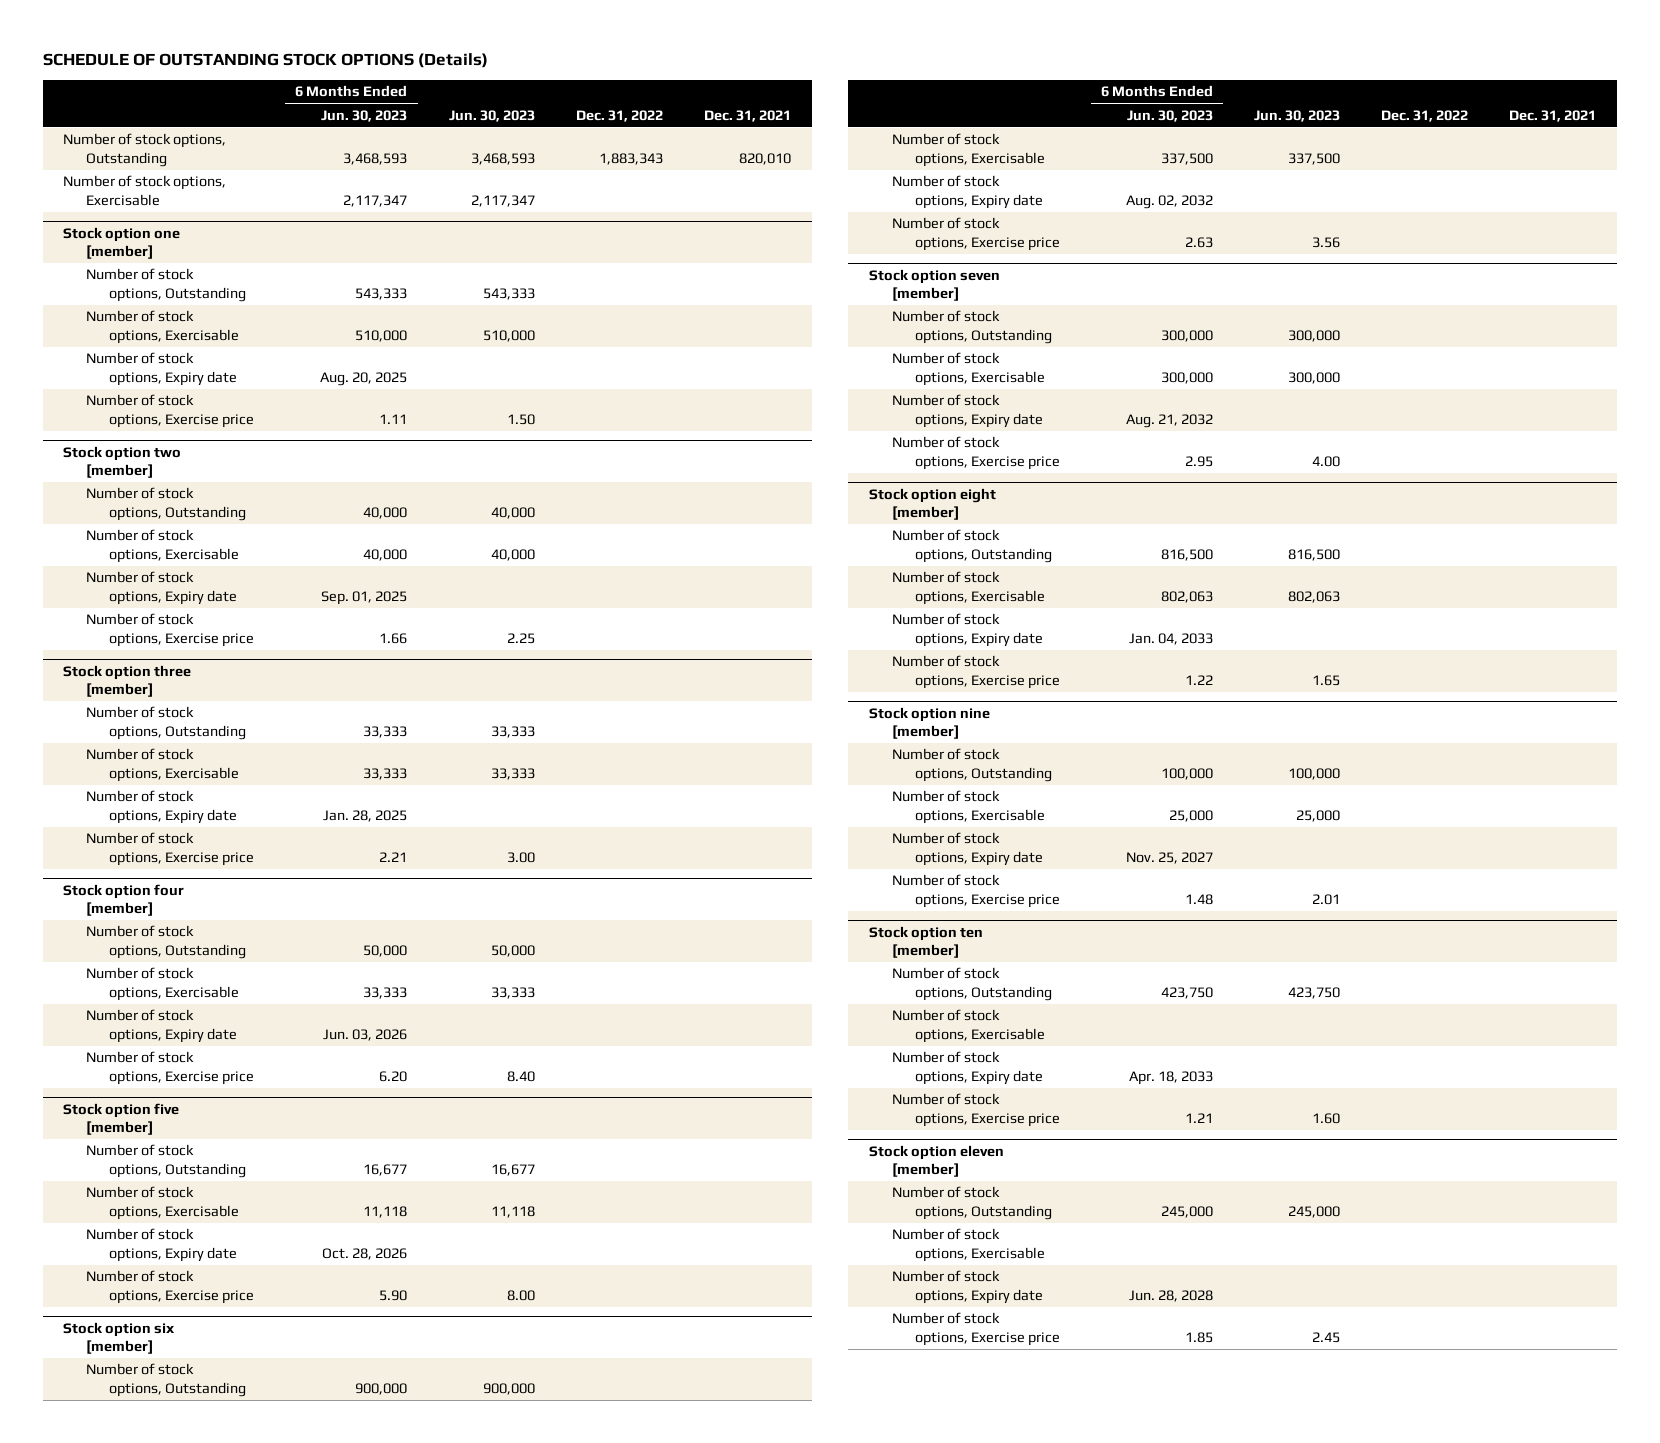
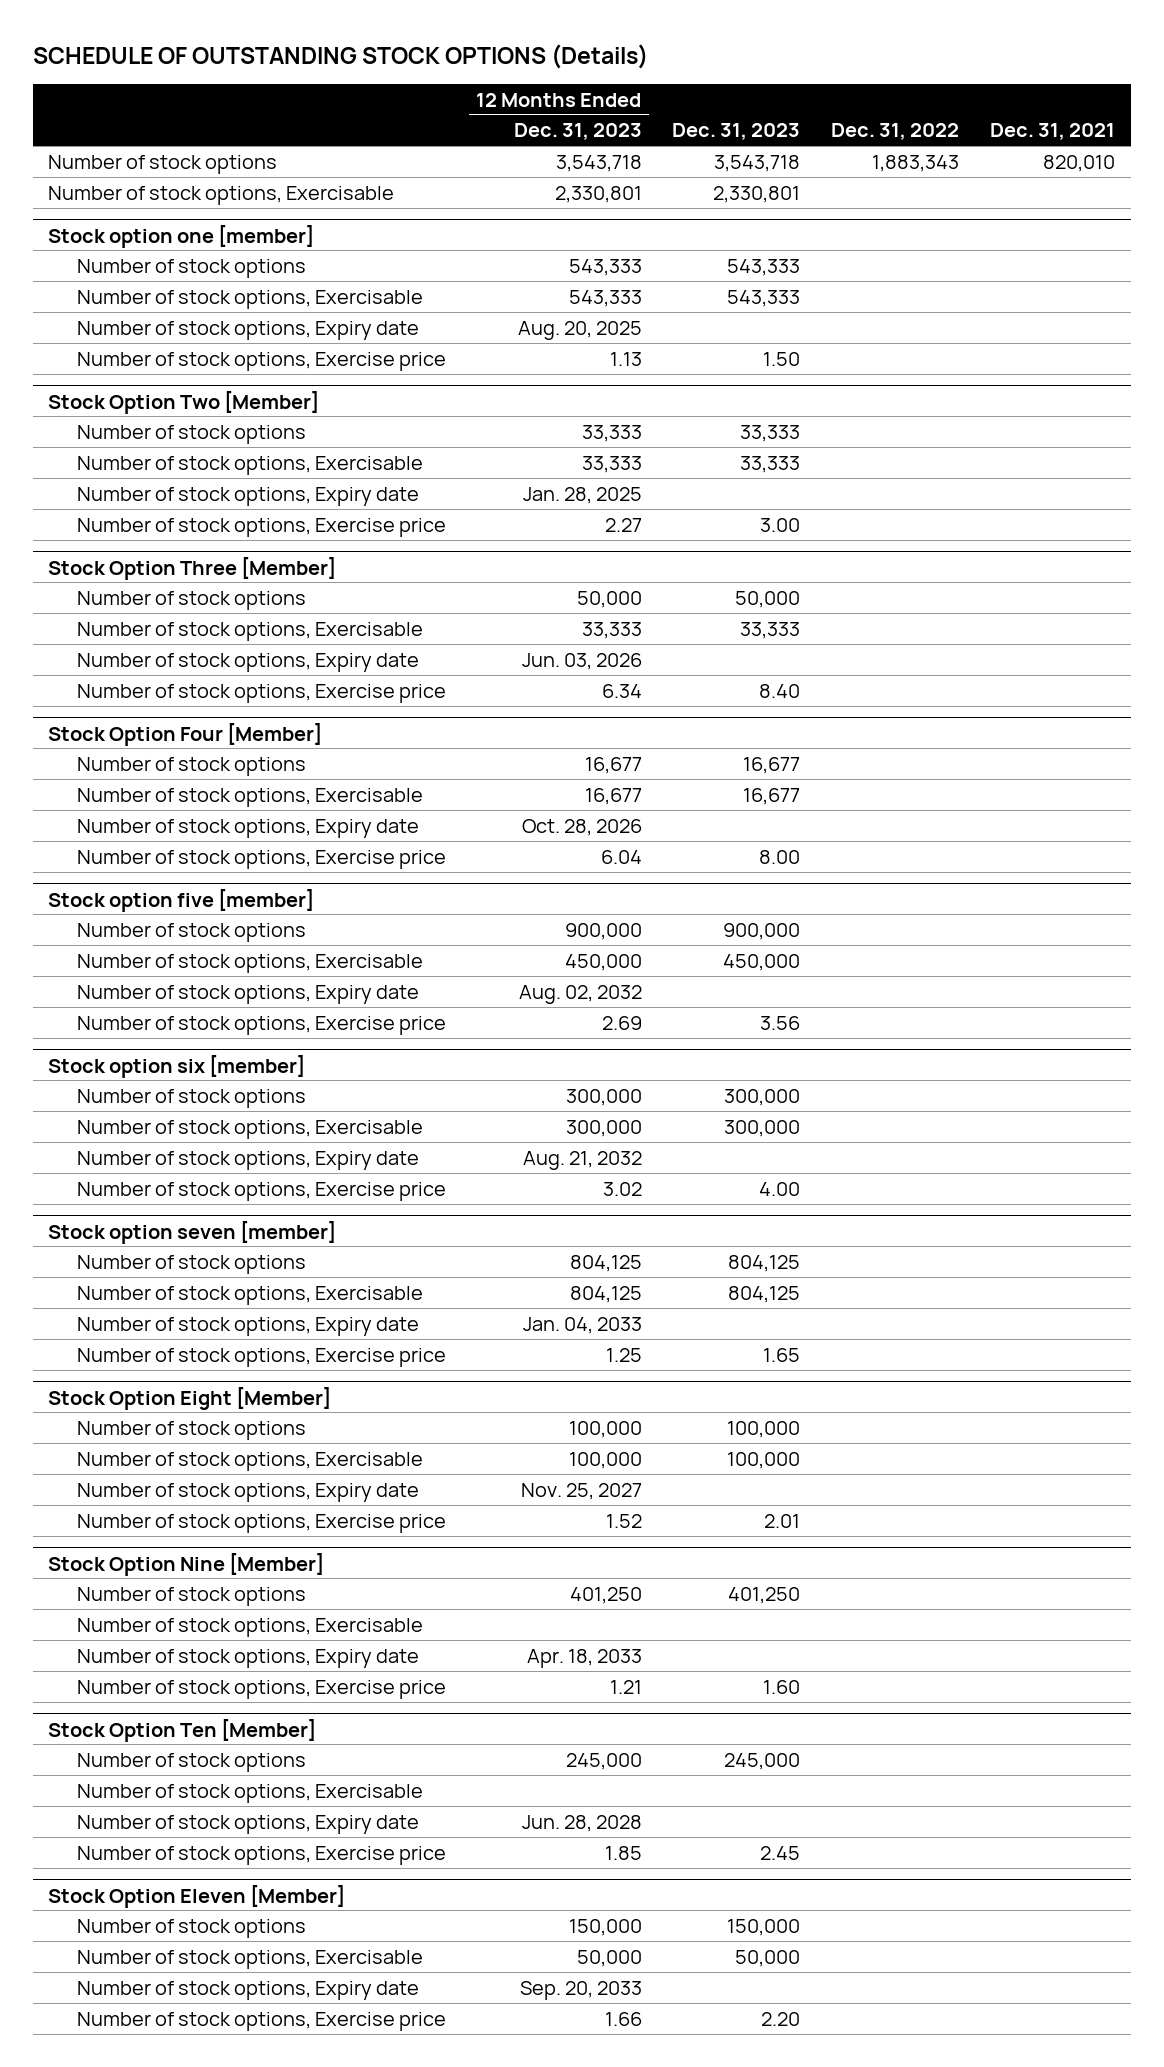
- | 6 Months Ended Jun. 30, 2023 | Jun. 30, 2023 | Dec. 31, 2022 | Dec. 31, 2021
+ | 12 Months Ended Dec. 31, 2023 | Dec. 31, 2023 | Dec. 31, 2022 | Dec. 31, 2021
- Number of stock options, Outstanding | 3,468,593 | 3,468,593 | 1,883,343 | 820,010
+ Number of stock options | 3,543,718 | 3,543,718 | 1,883,343 | 820,010
@ Stock option one [member]
- Number of stock options, Outstanding | 543,333 | 543,333 | |
+ Number of stock options | 543,333 | 543,333 | |
- Stock option two [member]
- Number of stock options, Outstanding | 40,000 | 40,000 | |
+ Stock Option Two [Member]
+ Number of stock options | 33,333 | 33,333 | |
- Stock option three [member]
- Number of stock options, Outstanding | 33,333 | 33,333 | |
+ Stock Option Three [Member]
+ Number of stock options | 50,000 | 50,000 | |
- Stock option four [member]
- Number of stock options, Outstanding | 50,000 | 50,000 | |
+ Stock Option Four [Member]
+ Number of stock options | 16,677 | 16,677 | |
@ Stock option five [member]
- Number of stock options, Outstanding | 16,677 | 16,677 | |
+ Number of stock options | 900,000 | 900,000 | |
@ Stock option six [member]
- Number of stock options, Outstanding | 900,000 | 900,000 | |
+ Number of stock options | 300,000 | 300,000 | |
@ Stock option seven [member]
- Number of stock options, Outstanding | 300,000 | 300,000 | |
+ Number of stock options | 804,125 | 804,125 | |
- Stock option eight [member]
- Number of stock options, Outstanding | 816,500 | 816,500 | |
+ Stock Option Eight [Member]
+ Number of stock options | 100,000 | 100,000 | |
- Stock option nine [member]
- Number of stock options, Outstanding | 100,000 | 100,000 | |
+ Stock Option Nine [Member]
+ Number of stock options | 401,250 | 401,250 | |
- Stock option ten [member]
- Number of stock options, Outstanding | 423,750 | 423,750 | |
+ Stock Option Ten [Member]
+ Number of stock options | 245,000 | 245,000 | |
- Stock option eleven [member]
- Number of stock options, Outstanding | 245,000 | 245,000 | |
+ Stock Option Eleven [Member]
+ Number of stock options | 150,000 | 150,000 | |

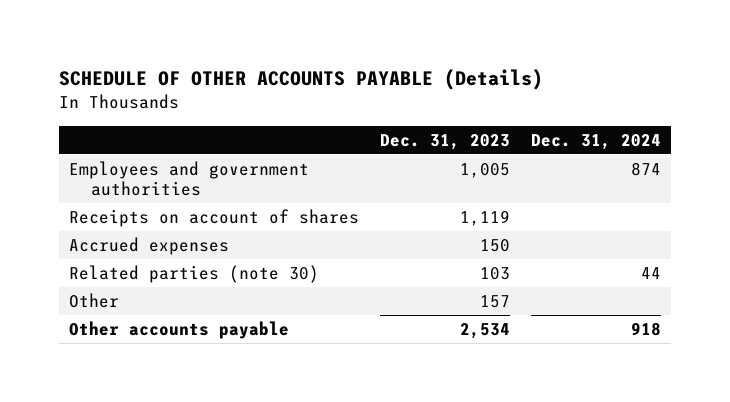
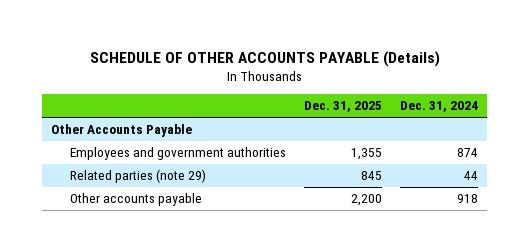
- | Dec. 31, 2023 | Dec. 31, 2024
+ | Dec. 31, 2025 | Dec. 31, 2024
+ Other Accounts Payable
- Receipts on account of shares | 1,119 |
- Accrued expenses | 150 |
- Related parties (note 30) | 103 | 44
- Other | 157 |
+ Related parties (note 29) | 845 | 44

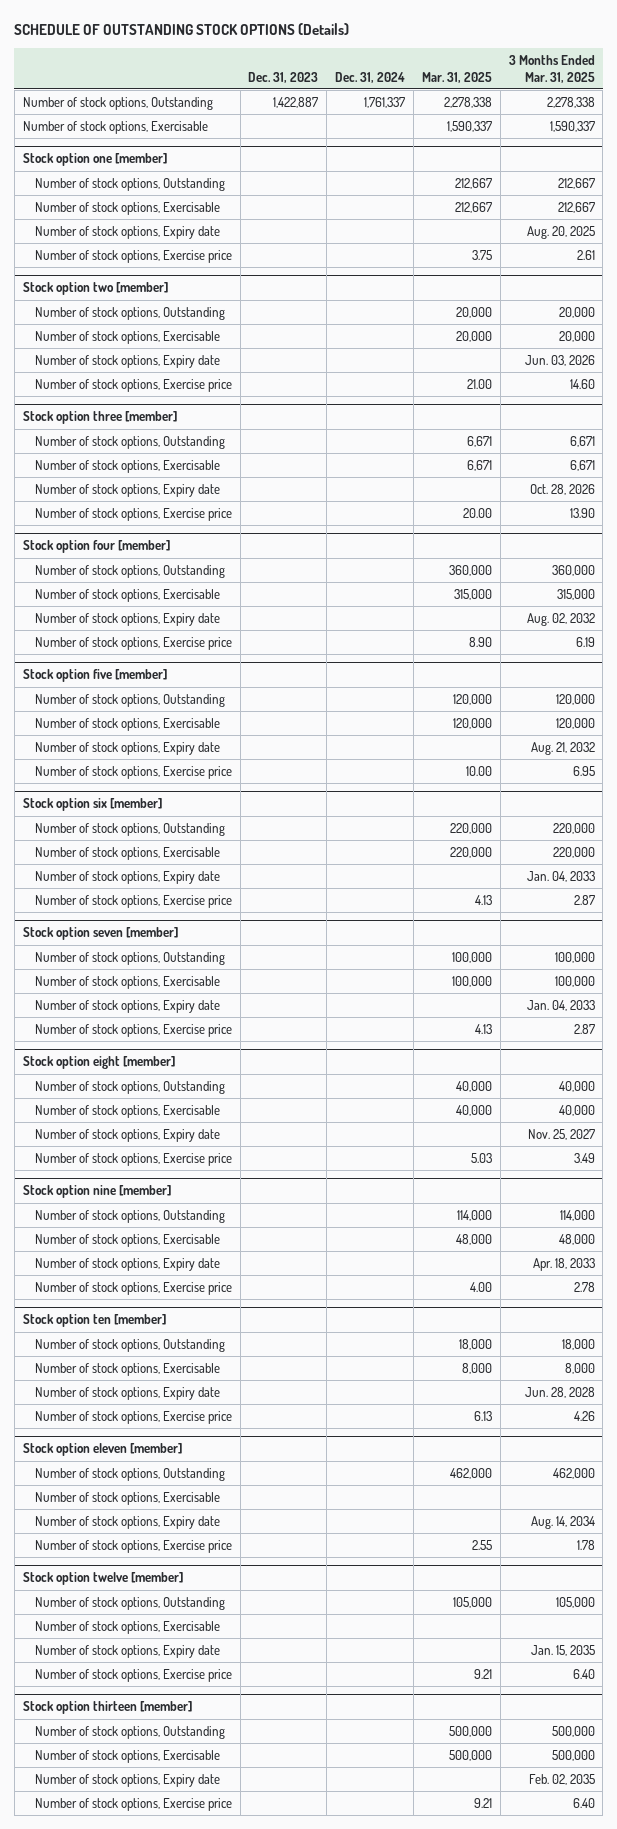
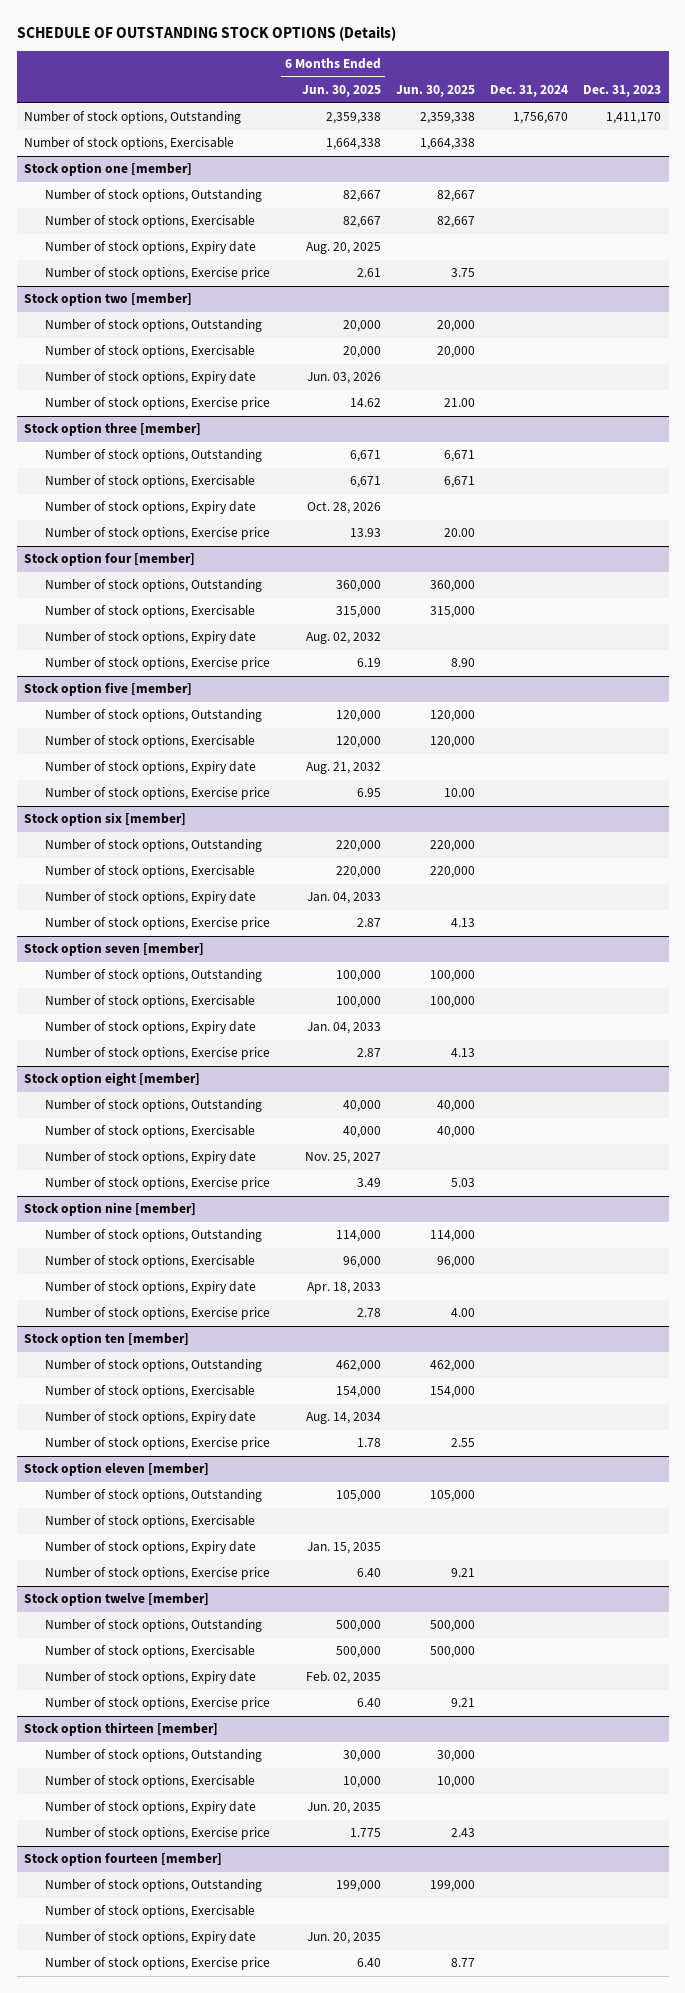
- | Dec. 31, 2023 | Dec. 31, 2024 | Mar. 31, 2025 | 3 Months Ended Mar. 31, 2025
+ | 6 Months Ended Jun. 30, 2025 | Jun. 30, 2025 | Dec. 31, 2024 | Dec. 31, 2023
- Number of stock options, Outstanding | 1,422,887 | 1,761,337 | 2,278,338 | 2,278,338
+ Number of stock options, Outstanding | 2,359,338 | 2,359,338 | 1,756,670 | 1,411,170
+ Stock option fourteen [member]
+ Number of stock options, Outstanding | 199,000 | 199,000 | |
+ Number of stock options, Exercisable
+ Number of stock options, Expiry date | Jun. 20, 2035 | | |
+ Number of stock options, Exercise price | 6.40 | 8.77 | |

